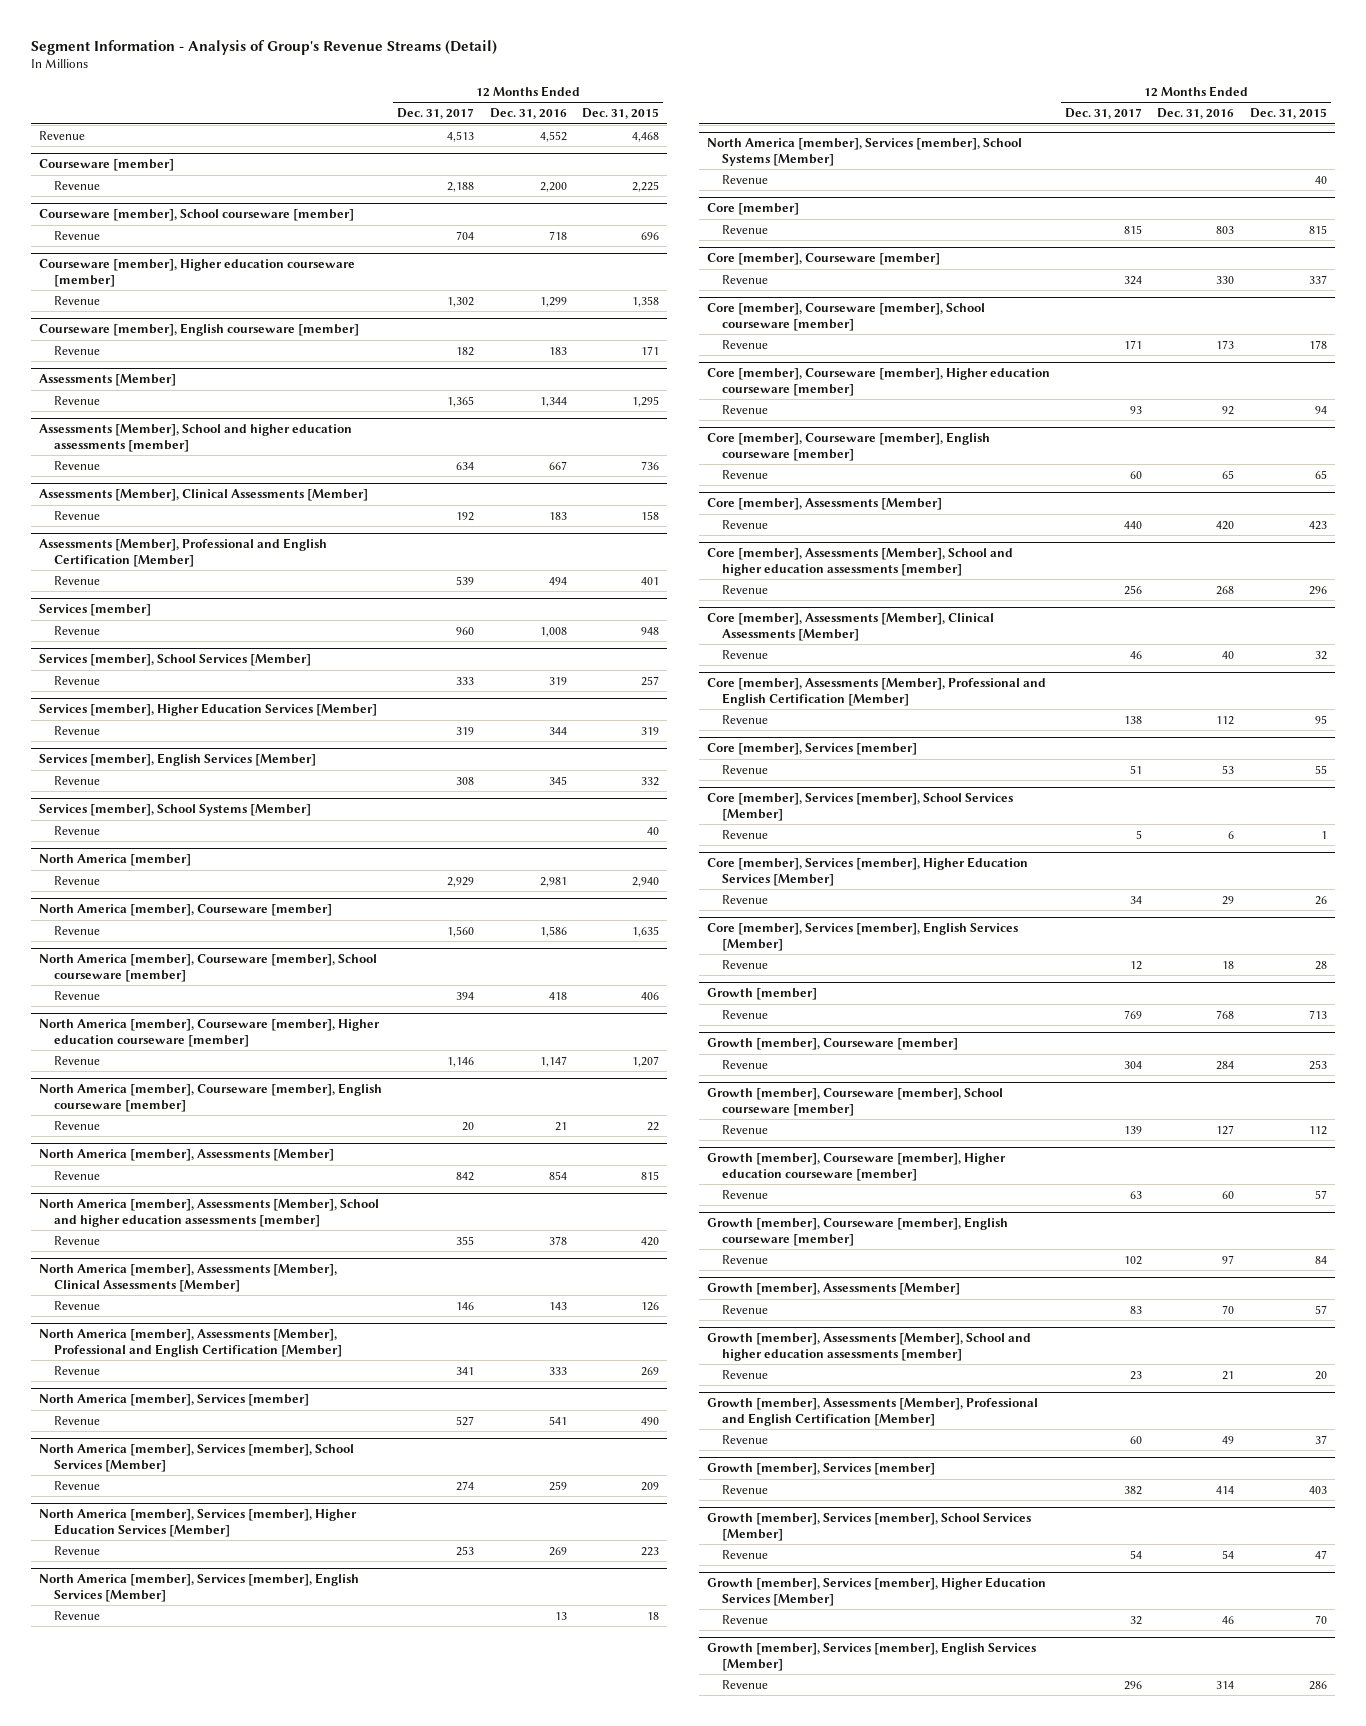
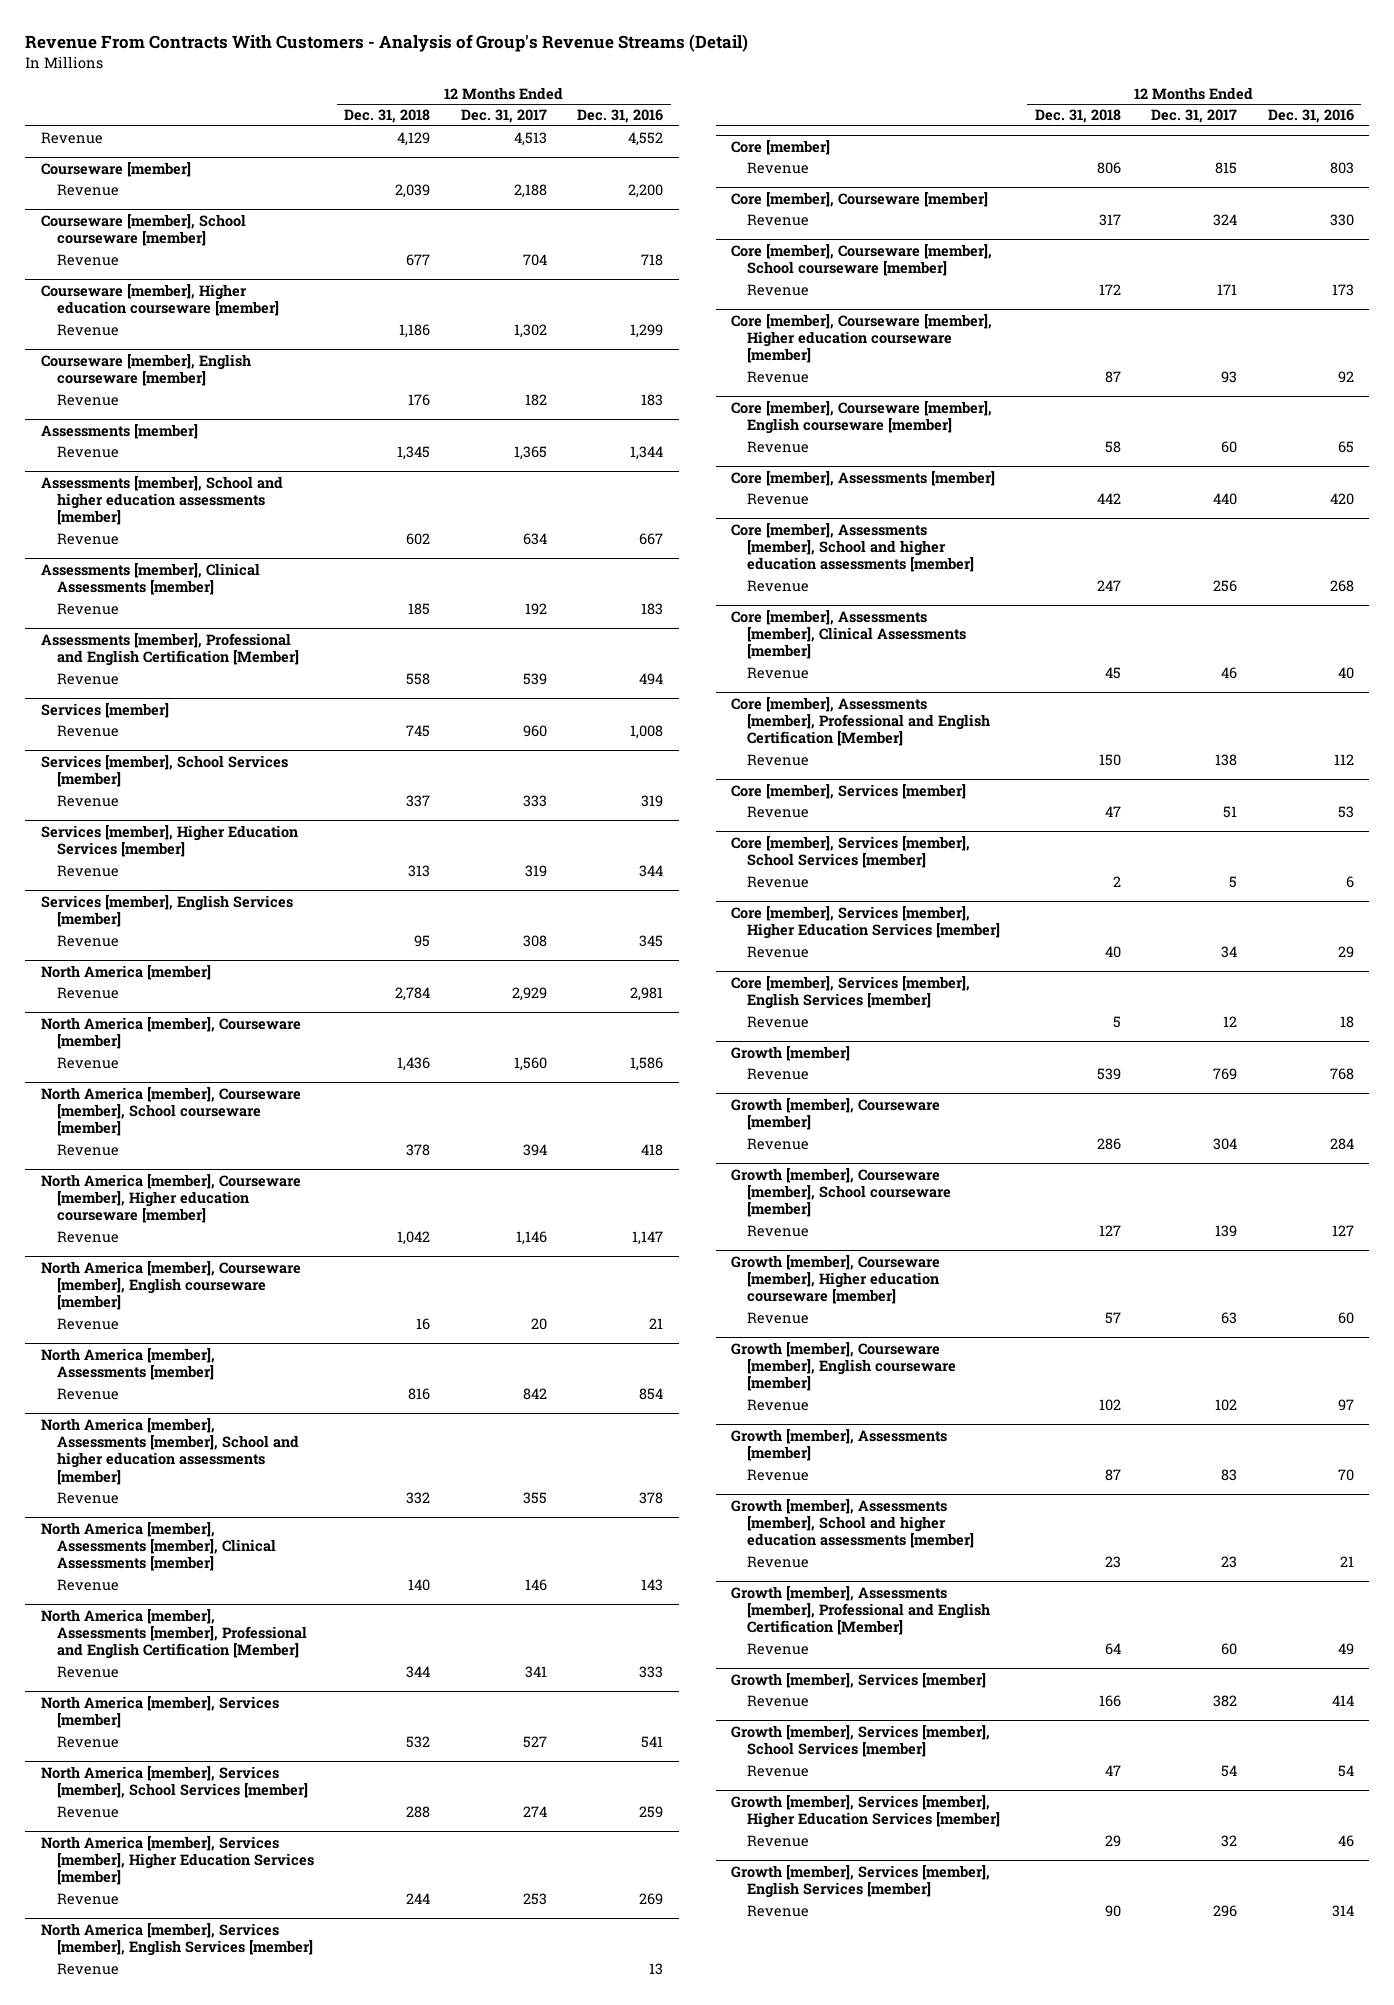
- Segment Information - Analysis of Group's Revenue Streams (Detail)
+ Revenue From Contracts With Customers - Analysis of Group's Revenue Streams (Detail)
- | 12 Months Ended Dec. 31, 2017 | 12 Months Ended Dec. 31, 2016 | 12 Months Ended Dec. 31, 2015
+ | 12 Months Ended Dec. 31, 2018 | 12 Months Ended Dec. 31, 2017 | 12 Months Ended Dec. 31, 2016
- Assessments [Member]
+ Assessments [member]
- Assessments [Member], School and higher education assessments [member]
+ Assessments [member], School and higher education assessments [member]
- Assessments [Member], Clinical Assessments [Member]
+ Assessments [member], Clinical Assessments [member]
- Assessments [Member], Professional and English Certification [Member]
+ Assessments [member], Professional and English Certification [Member]
- Services [member], School Services [Member]
+ Services [member], School Services [member]
- Services [member], Higher Education Services [Member]
+ Services [member], Higher Education Services [member]
- Services [member], English Services [Member]
+ Services [member], English Services [member]
- Services [member], School Systems [Member]
- Revenue | | | 40
- North America [member], Assessments [Member]
+ North America [member], Assessments [member]
- North America [member], Assessments [Member], School and higher education assessments [member]
+ North America [member], Assessments [member], School and higher education assessments [member]
- North America [member], Assessments [Member], Clinical Assessments [Member]
+ North America [member], Assessments [member], Clinical Assessments [member]
- North America [member], Assessments [Member], Professional and English Certification [Member]
+ North America [member], Assessments [member], Professional and English Certification [Member]
- North America [member], Services [member], School Services [Member]
+ North America [member], Services [member], School Services [member]
- North America [member], Services [member], Higher Education Services [Member]
+ North America [member], Services [member], Higher Education Services [member]
- North America [member], Services [member], English Services [Member]
+ North America [member], Services [member], English Services [member]
- North America [member], Services [member], School Systems [Member]
- Revenue | | | 40
- Core [member], Assessments [Member]
+ Core [member], Assessments [member]
- Core [member], Assessments [Member], School and higher education assessments [member]
+ Core [member], Assessments [member], School and higher education assessments [member]
- Core [member], Assessments [Member], Clinical Assessments [Member]
+ Core [member], Assessments [member], Clinical Assessments [member]
- Core [member], Assessments [Member], Professional and English Certification [Member]
+ Core [member], Assessments [member], Professional and English Certification [Member]
- Core [member], Services [member], School Services [Member]
+ Core [member], Services [member], School Services [member]
- Core [member], Services [member], Higher Education Services [Member]
+ Core [member], Services [member], Higher Education Services [member]
- Core [member], Services [member], English Services [Member]
+ Core [member], Services [member], English Services [member]
- Growth [member], Assessments [Member]
+ Growth [member], Assessments [member]
- Growth [member], Assessments [Member], School and higher education assessments [member]
+ Growth [member], Assessments [member], School and higher education assessments [member]
- Growth [member], Assessments [Member], Professional and English Certification [Member]
+ Growth [member], Assessments [member], Professional and English Certification [Member]
- Growth [member], Services [member], School Services [Member]
+ Growth [member], Services [member], School Services [member]
- Growth [member], Services [member], Higher Education Services [Member]
+ Growth [member], Services [member], Higher Education Services [member]
- Growth [member], Services [member], English Services [Member]
+ Growth [member], Services [member], English Services [member]

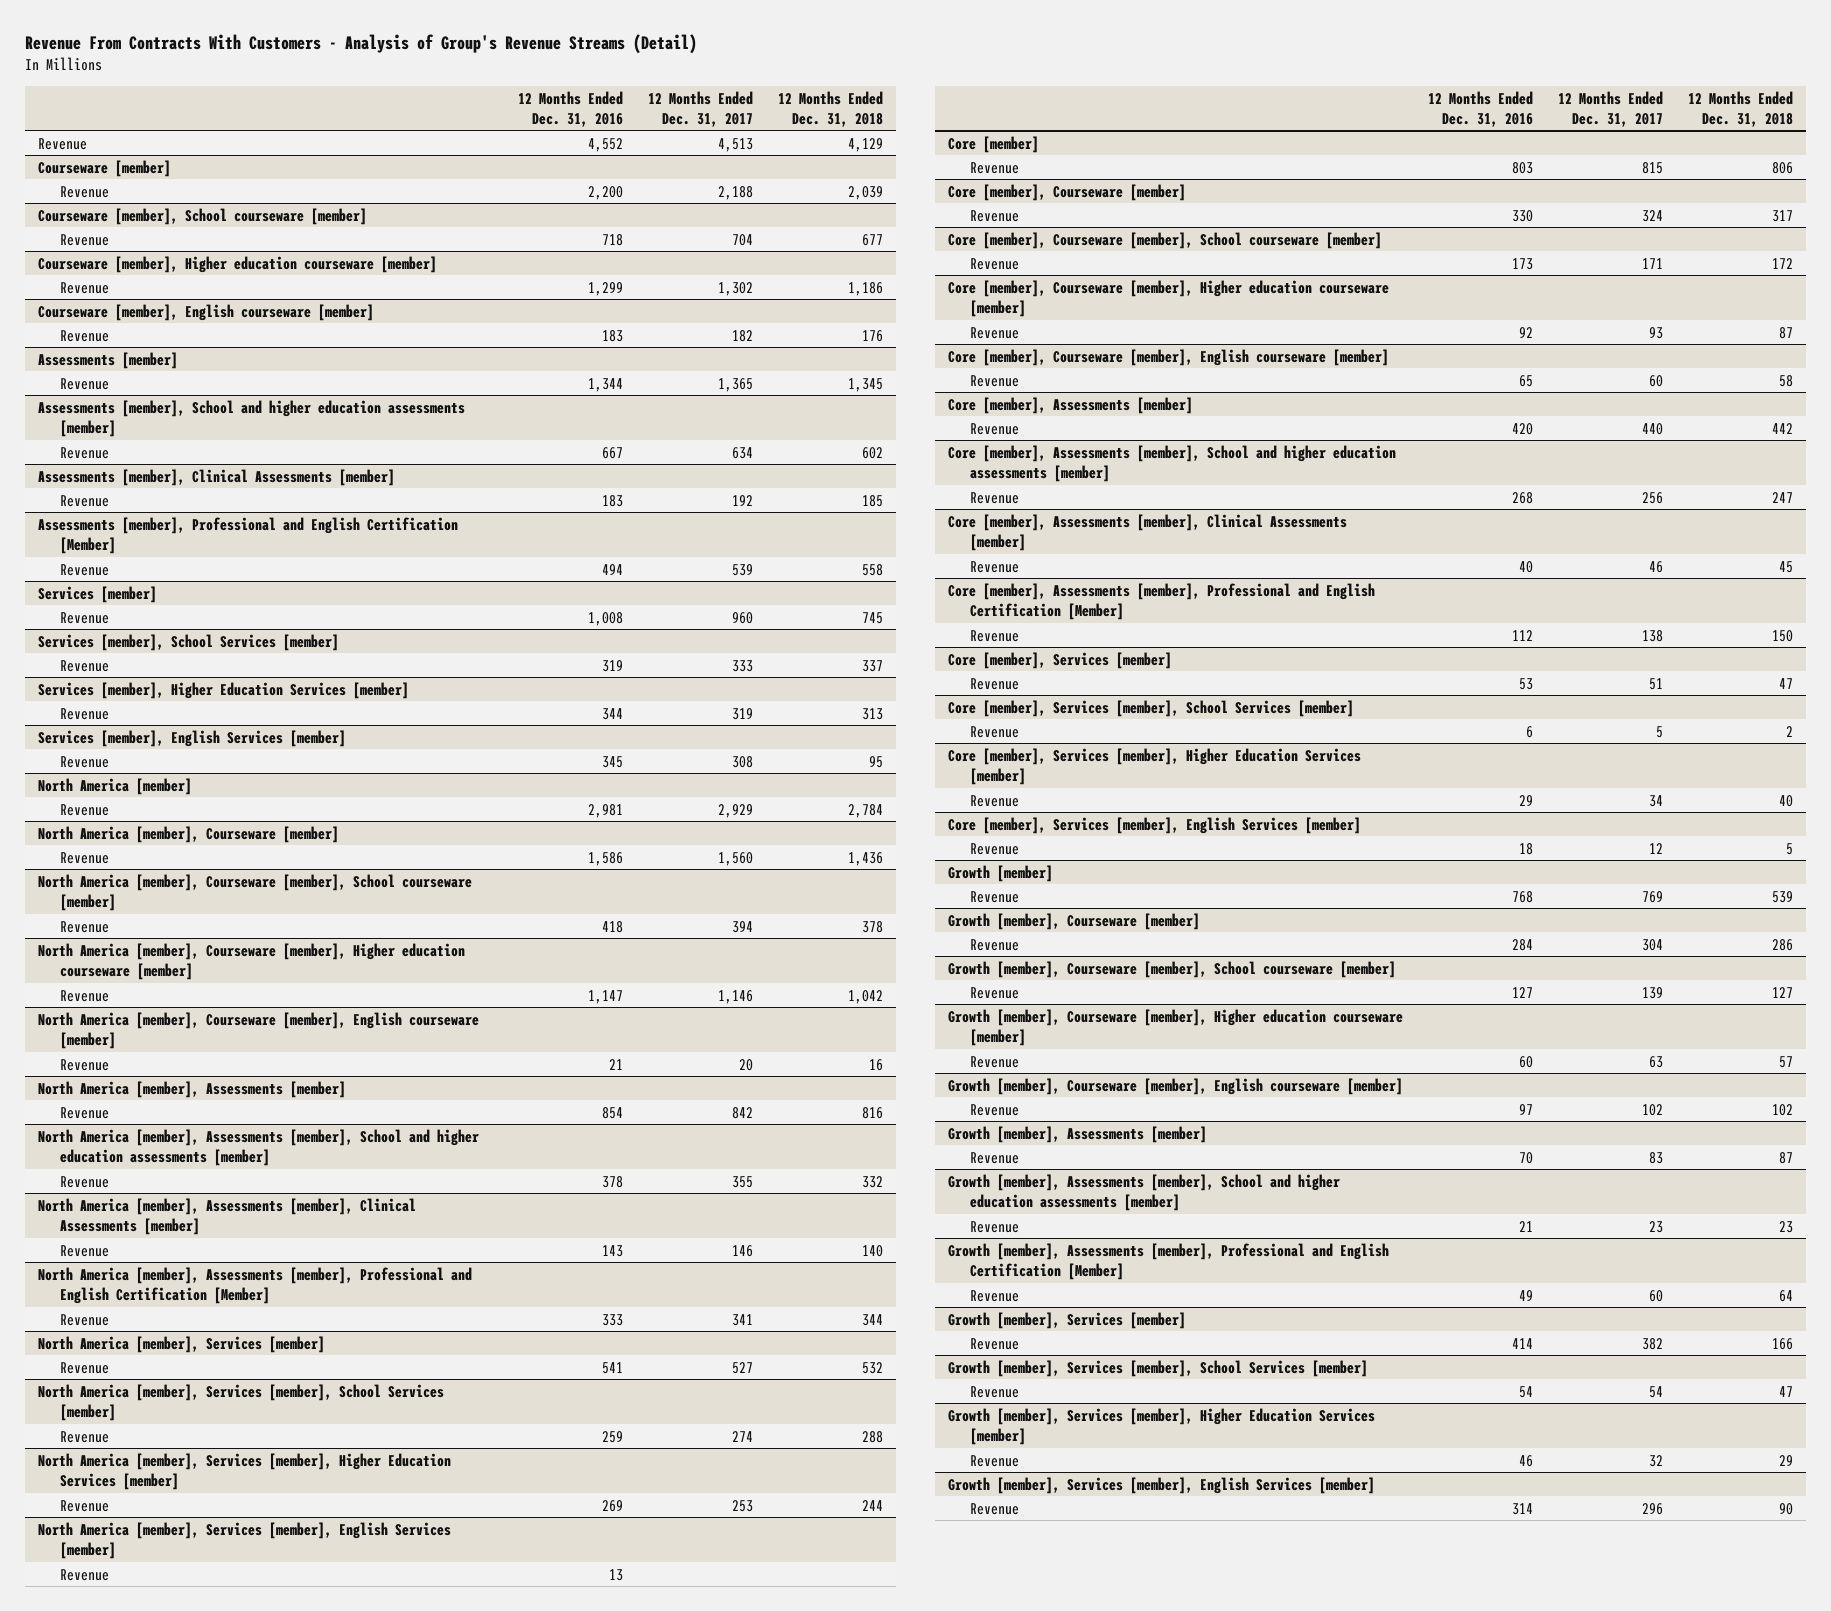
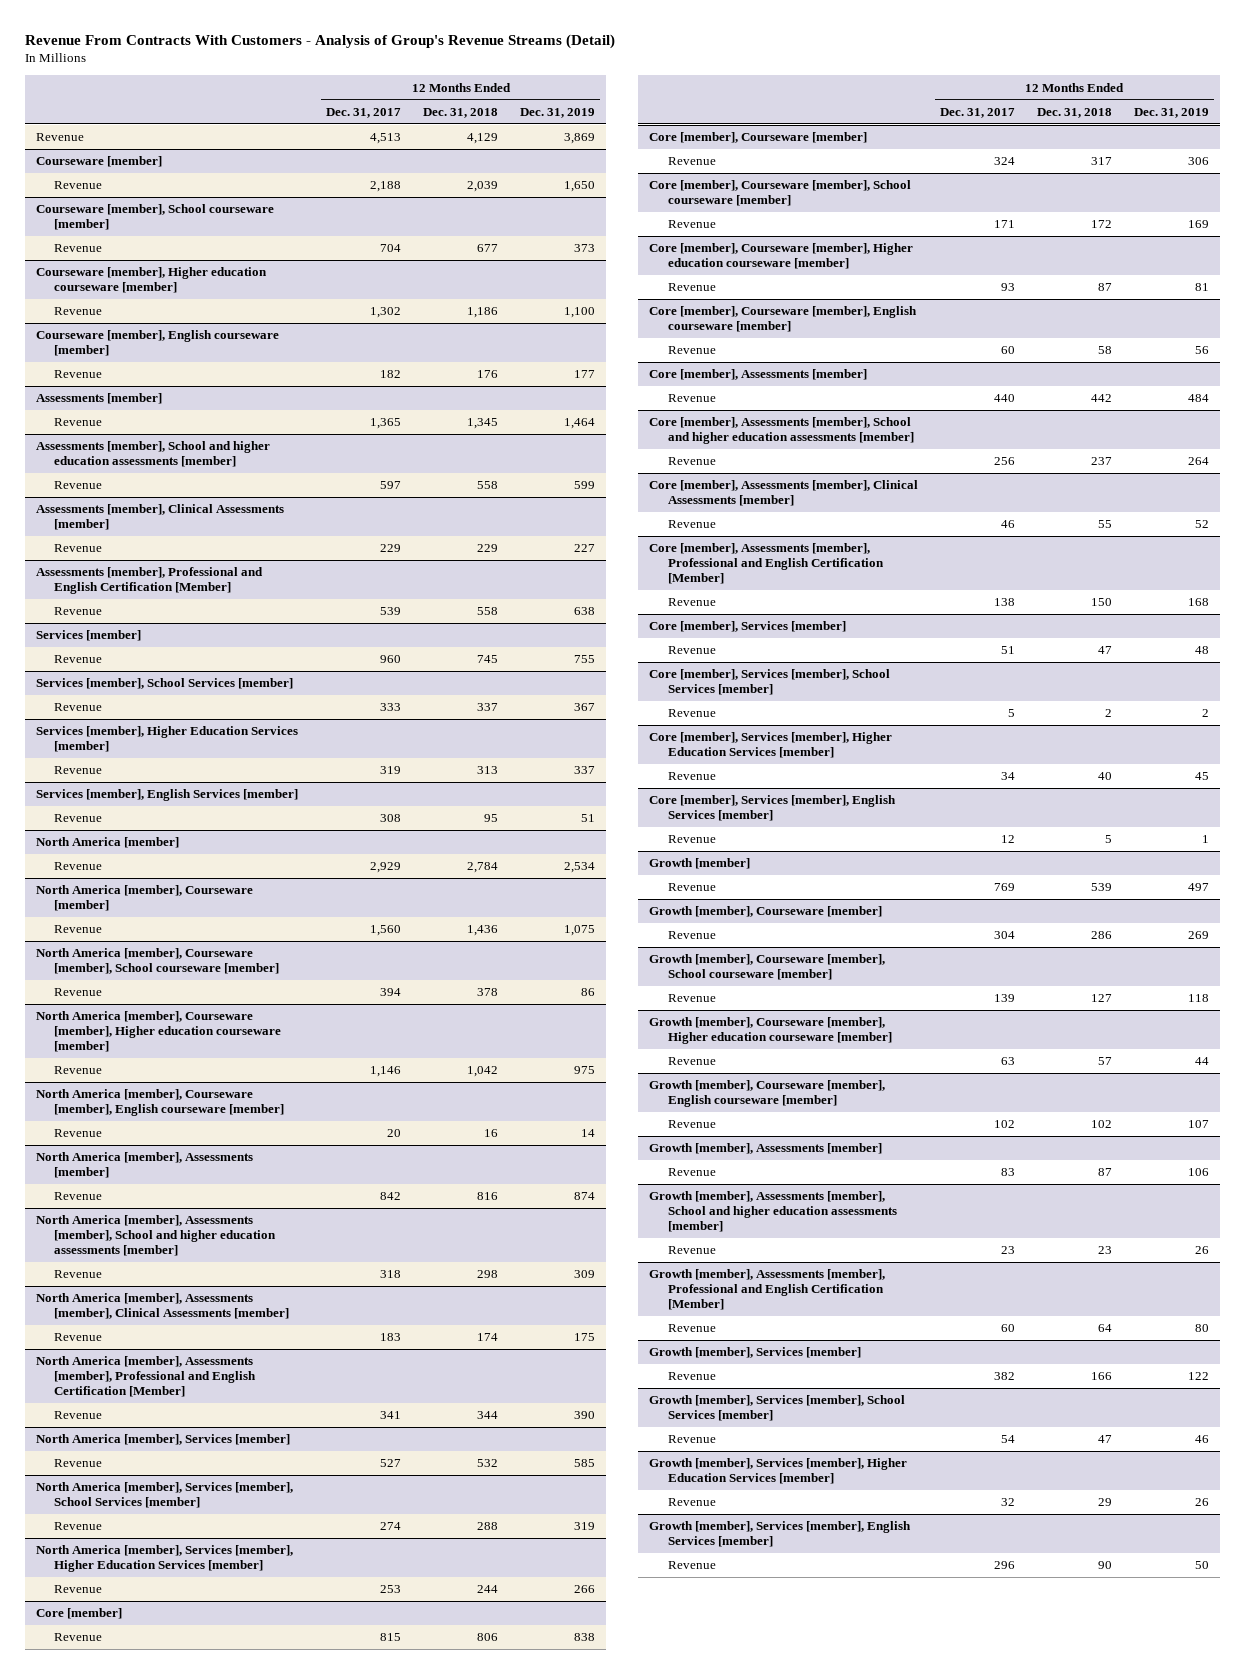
- | 12 Months Ended Dec. 31, 2016 | 12 Months Ended Dec. 31, 2017 | 12 Months Ended Dec. 31, 2018
+ | 12 Months Ended Dec. 31, 2017 | 12 Months Ended Dec. 31, 2018 | 12 Months Ended Dec. 31, 2019
@ Assessments [member], School and higher education assessments [member]
- Revenue | 667 | 634 | 602
+ Revenue | 597 | 558 | 599
@ Assessments [member], Clinical Assessments [member]
- Revenue | 183 | 192 | 185
+ Revenue | 229 | 229 | 227
@ North America [member], Assessments [member], School and higher education assessments [member]
- Revenue | 378 | 355 | 332
+ Revenue | 318 | 298 | 309
@ North America [member], Assessments [member], Clinical Assessments [member]
- Revenue | 143 | 146 | 140
+ Revenue | 183 | 174 | 175
- North America [member], Services [member], English Services [member]
- Revenue | 13 | |
@ Core [member], Assessments [member], School and higher education assessments [member]
- Revenue | 268 | 256 | 247
+ Revenue | 256 | 237 | 264
@ Core [member], Assessments [member], Clinical Assessments [member]
- Revenue | 40 | 46 | 45
+ Revenue | 46 | 55 | 52

